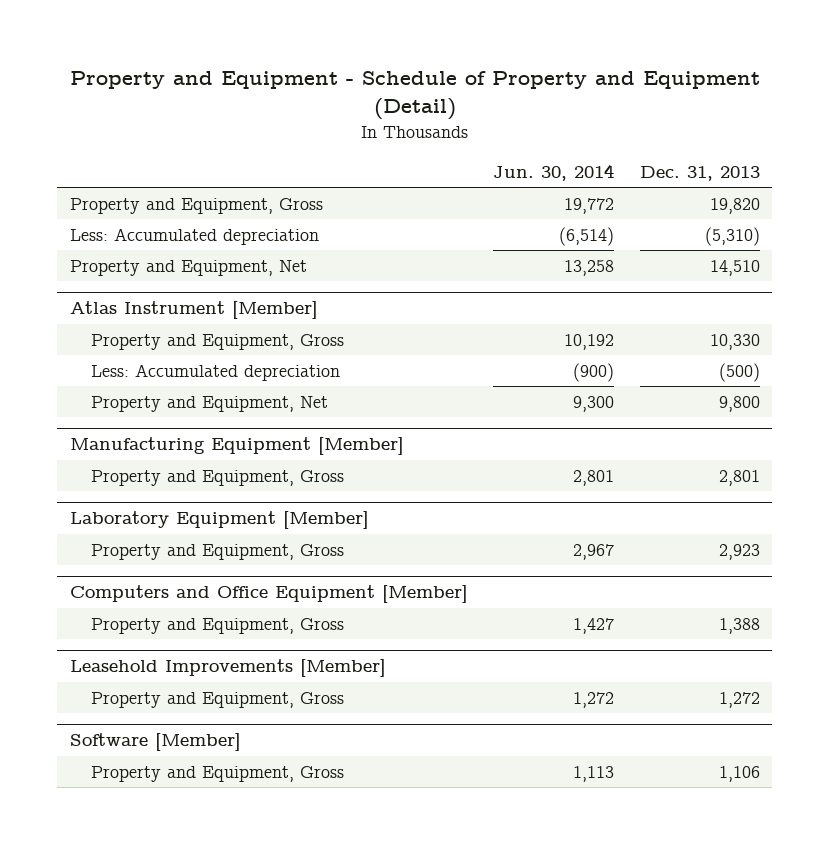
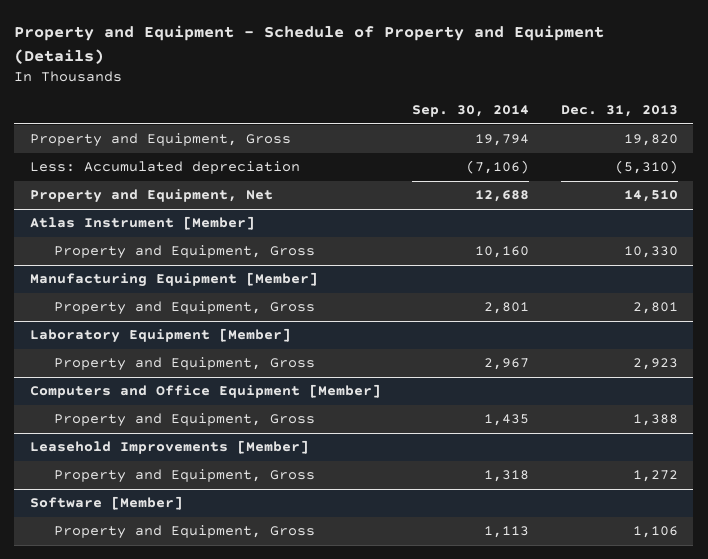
- Property and Equipment - Schedule of Property and Equipment (Detail)
+ Property and Equipment - Schedule of Property and Equipment (Details)
- | Jun. 30, 2014 | Dec. 31, 2013
+ | Sep. 30, 2014 | Dec. 31, 2013
@ Atlas Instrument [Member]
- Less: Accumulated depreciation | (900) | (500)
- Property and Equipment, Net | 9,300 | 9,800

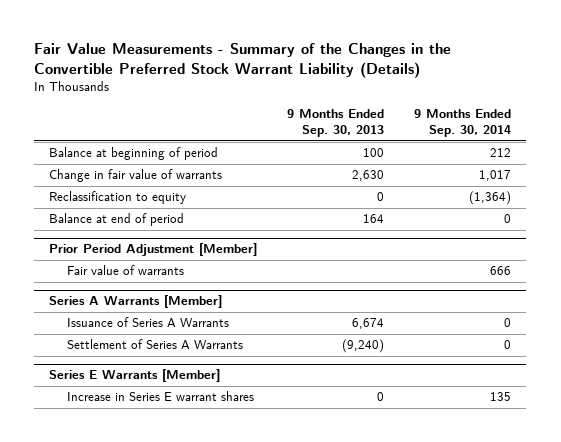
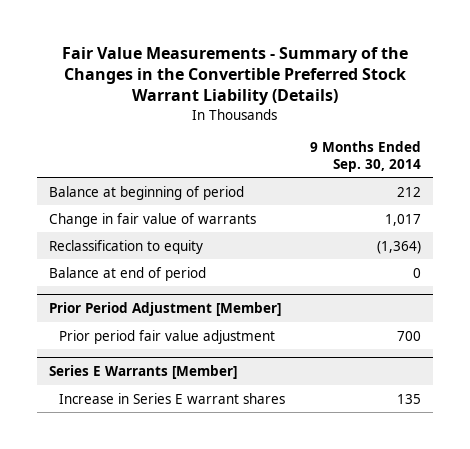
- | 9 Months Ended Sep. 30, 2013 | 9 Months Ended Sep. 30, 2014
+ | 9 Months Ended Sep. 30, 2014
@ Prior Period Adjustment [Member]
- Fair value of warrants | | 666
- Series A Warrants [Member]
- Issuance of Series A Warrants | 6,674 | 0
- Settlement of Series A Warrants | (9,240) | 0
@ Prior Period Adjustment [Member]
+ Prior period fair value adjustment | 700

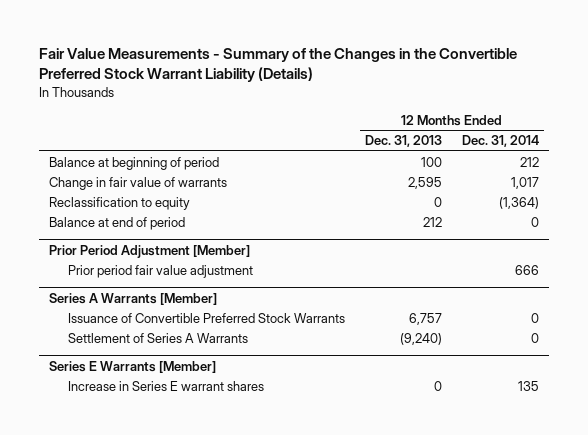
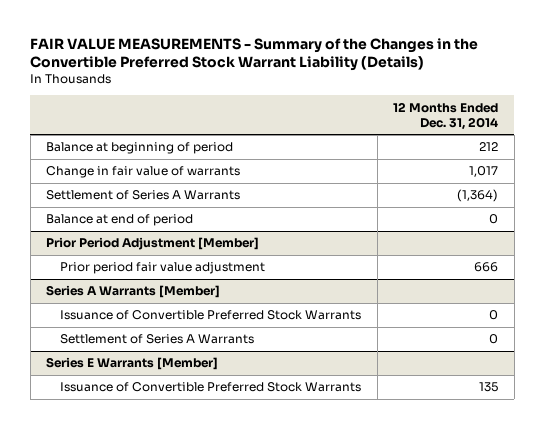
- Fair Value Measurements - Summary of the Changes in the Convertible Preferred Stock Warrant Liability (Details)
+ FAIR VALUE MEASUREMENTS - Summary of the Changes in the Convertible Preferred Stock Warrant Liability (Details)
- | 12 Months Ended Dec. 31, 2013 | 12 Months Ended Dec. 31, 2014
+ | 12 Months Ended Dec. 31, 2014
- Reclassification to equity | 0 | (1,364)
+ Settlement of Series A Warrants | (1,364)
@ Series E Warrants [Member]
- Increase in Series E warrant shares | 0 | 135
+ Issuance of Convertible Preferred Stock Warrants | 135

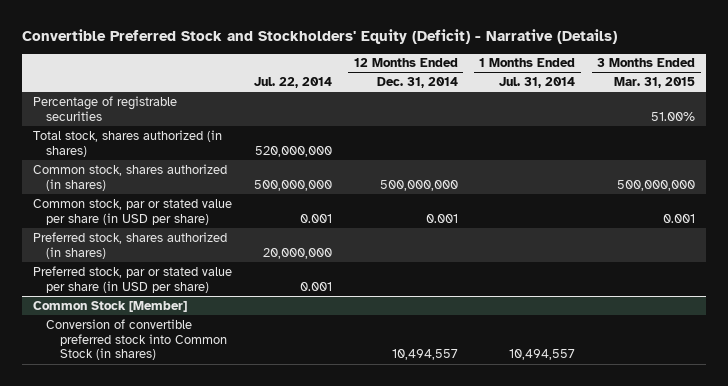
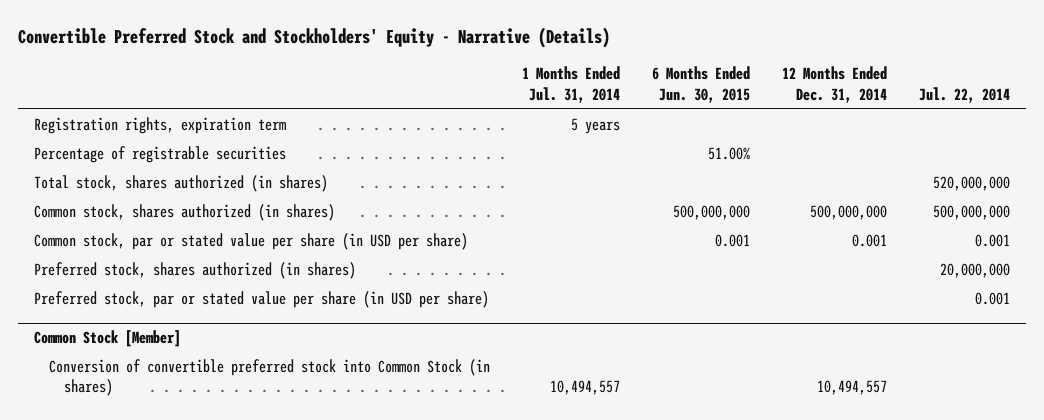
- Convertible Preferred Stock and Stockholders' Equity (Deficit) - Narrative (Details)
+ Convertible Preferred Stock and Stockholders' Equity - Narrative (Details)
- | Jul. 22, 2014 | 12 Months Ended Dec. 31, 2014 | 1 Months Ended Jul. 31, 2014 | 3 Months Ended Mar. 31, 2015
+ | 1 Months Ended Jul. 31, 2014 | 6 Months Ended Jun. 30, 2015 | 12 Months Ended Dec. 31, 2014 | Jul. 22, 2014
+ Registration rights, expiration term | 5 years | | |

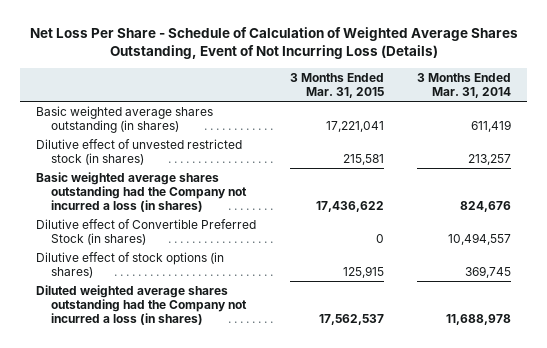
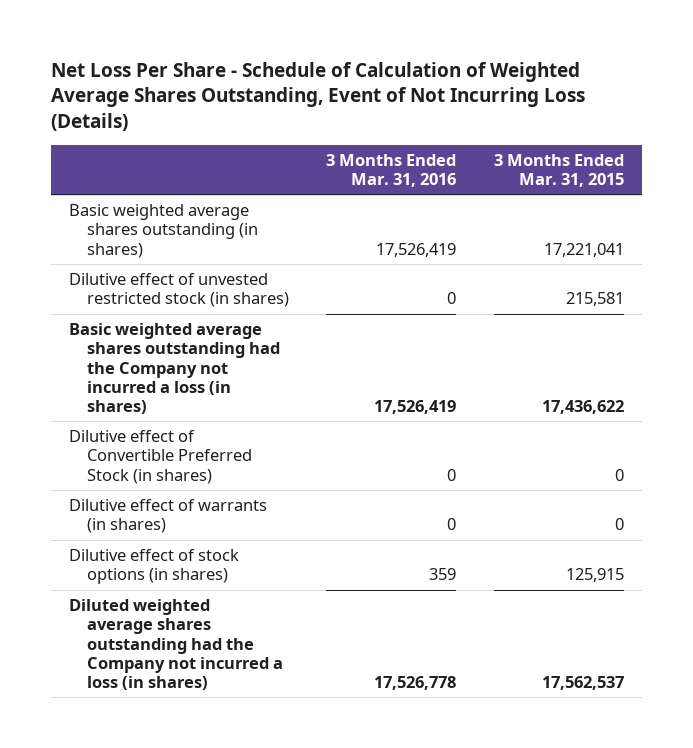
- | 3 Months Ended Mar. 31, 2015 | 3 Months Ended Mar. 31, 2014
+ | 3 Months Ended Mar. 31, 2016 | 3 Months Ended Mar. 31, 2015
+ Dilutive effect of warrants (in shares) | 0 | 0

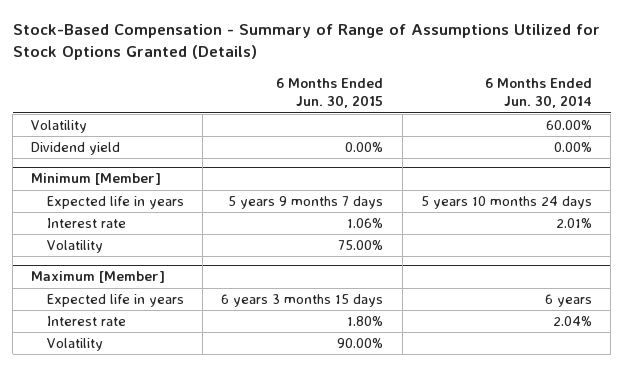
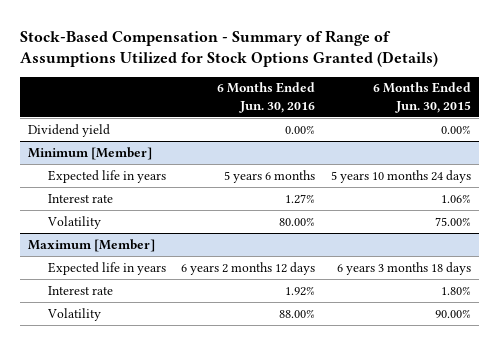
- | 6 Months Ended Jun. 30, 2015 | 6 Months Ended Jun. 30, 2014
+ | 6 Months Ended Jun. 30, 2016 | 6 Months Ended Jun. 30, 2015
- Volatility | | 60.00%
@ Minimum [Member]
- Expected life in years | 5 years 9 months 7 days | 5 years 10 months 24 days
+ Expected life in years | 5 years 6 months | 5 years 10 months 24 days
@ Maximum [Member]
- Expected life in years | 6 years 3 months 15 days | 6 years
+ Expected life in years | 6 years 2 months 12 days | 6 years 3 months 18 days

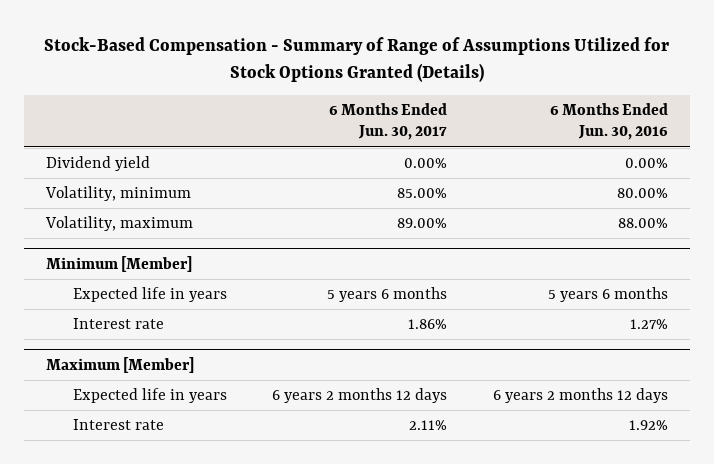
- | 6 Months Ended Jun. 30, 2016 | 6 Months Ended Jun. 30, 2015
+ | 6 Months Ended Jun. 30, 2017 | 6 Months Ended Jun. 30, 2016
+ Volatility, minimum | 85.00% | 80.00%
+ Volatility, maximum | 89.00% | 88.00%
@ Minimum [Member]
- Volatility | 80.00% | 75.00%
@ Maximum [Member]
- Volatility | 88.00% | 90.00%

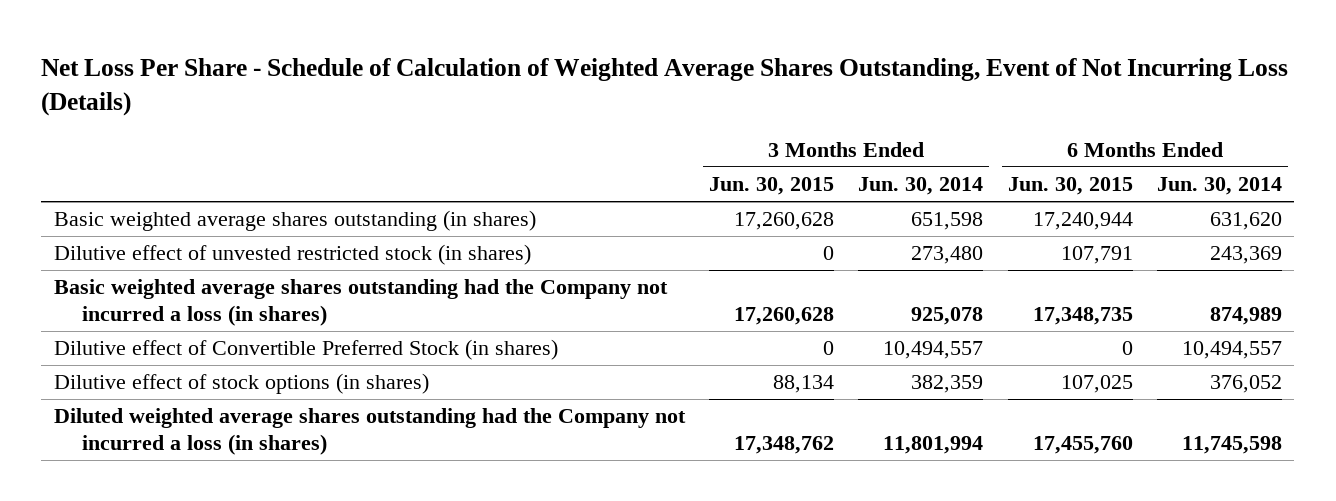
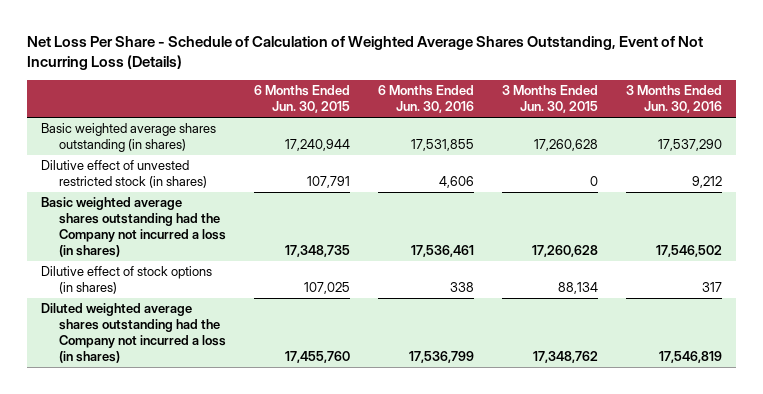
- | 3 Months Ended Jun. 30, 2015 | 3 Months Ended Jun. 30, 2014 | 6 Months Ended Jun. 30, 2015 | 6 Months Ended Jun. 30, 2014
+ | 6 Months Ended Jun. 30, 2015 | 6 Months Ended Jun. 30, 2016 | 3 Months Ended Jun. 30, 2015 | 3 Months Ended Jun. 30, 2016
- Dilutive effect of Convertible Preferred Stock (in shares) | 0 | 10,494,557 | 0 | 10,494,557

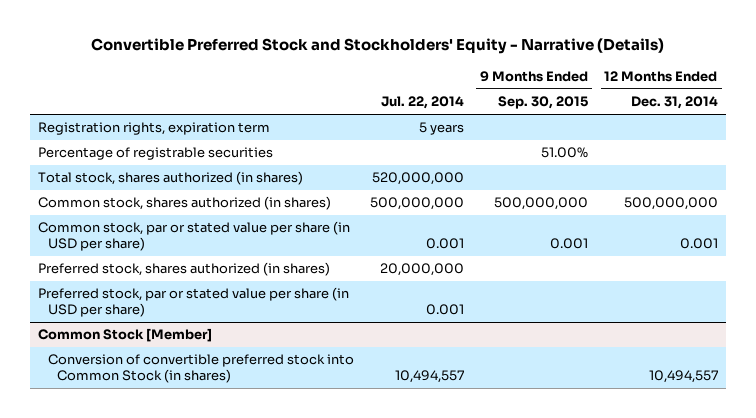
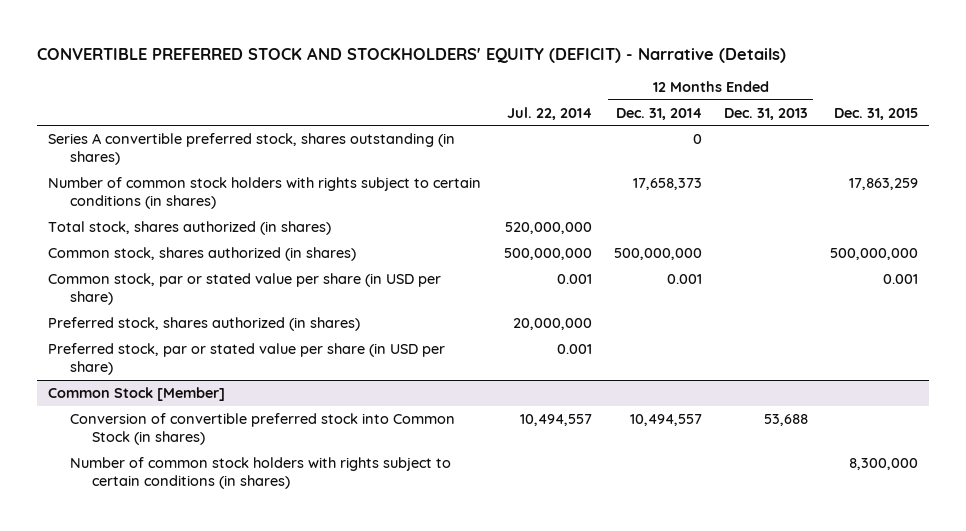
- Convertible Preferred Stock and Stockholders' Equity - Narrative (Details)
+ CONVERTIBLE PREFERRED STOCK AND STOCKHOLDERS' EQUITY (DEFICIT) - Narrative (Details)
- | Jul. 22, 2014 | 9 Months Ended Sep. 30, 2015 | 12 Months Ended Dec. 31, 2014
+ | Jul. 22, 2014 | 12 Months Ended Dec. 31, 2014 | 12 Months Ended Dec. 31, 2013 | Dec. 31, 2015
- Registration rights, expiration term | 5 years | |
- Percentage of registrable securities | | 51.00% |
+ Series A convertible preferred stock, shares outstanding (in shares) | | 0 | |
+ Number of common stock holders with rights subject to certain conditions (in shares) | | 17,658,373 | | 17,863,259
@ Common Stock [Member]
+ Number of common stock holders with rights subject to certain conditions (in shares) | | | | 8,300,000

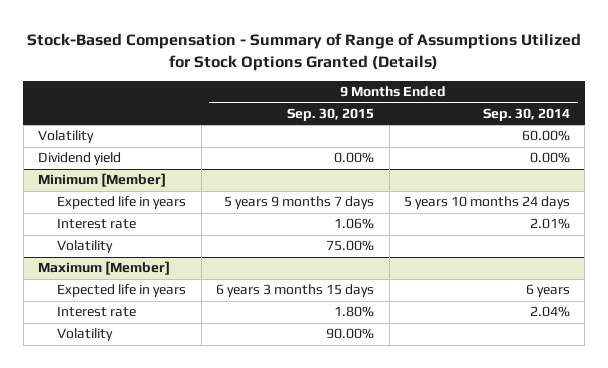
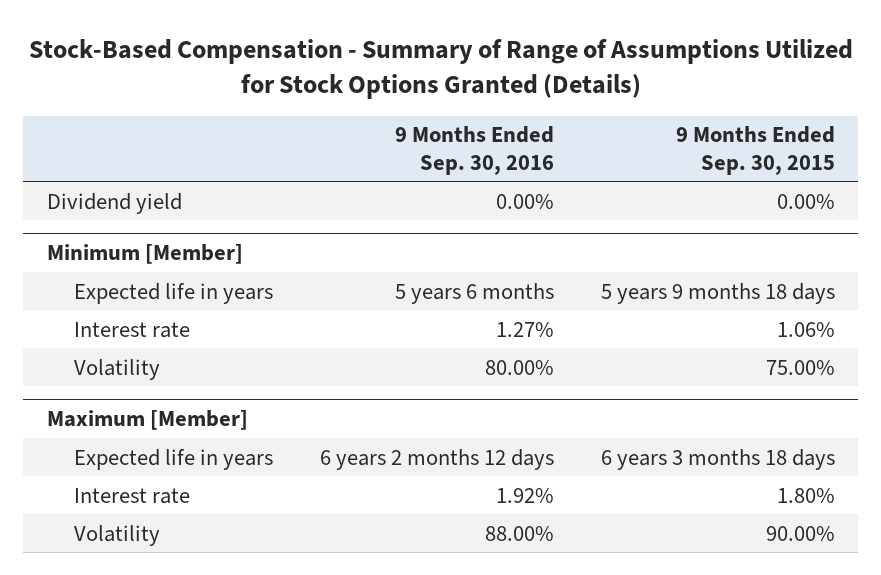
- | 9 Months Ended Sep. 30, 2015 | 9 Months Ended Sep. 30, 2014
+ | 9 Months Ended Sep. 30, 2016 | 9 Months Ended Sep. 30, 2015
- Volatility | | 60.00%
@ Minimum [Member]
- Expected life in years | 5 years 9 months 7 days | 5 years 10 months 24 days
+ Expected life in years | 5 years 6 months | 5 years 9 months 18 days
@ Maximum [Member]
- Expected life in years | 6 years 3 months 15 days | 6 years
+ Expected life in years | 6 years 2 months 12 days | 6 years 3 months 18 days

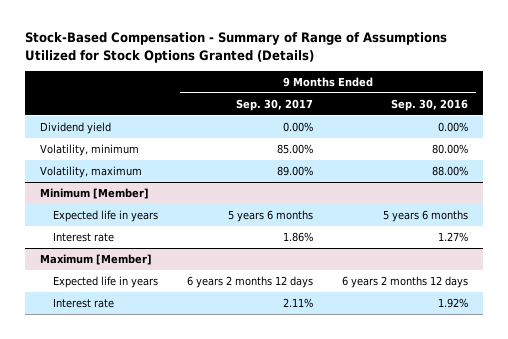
- | 9 Months Ended Sep. 30, 2016 | 9 Months Ended Sep. 30, 2015
+ | 9 Months Ended Sep. 30, 2017 | 9 Months Ended Sep. 30, 2016
+ Volatility, minimum | 85.00% | 80.00%
+ Volatility, maximum | 89.00% | 88.00%
@ Minimum [Member]
- Volatility | 80.00% | 75.00%
@ Maximum [Member]
- Volatility | 88.00% | 90.00%

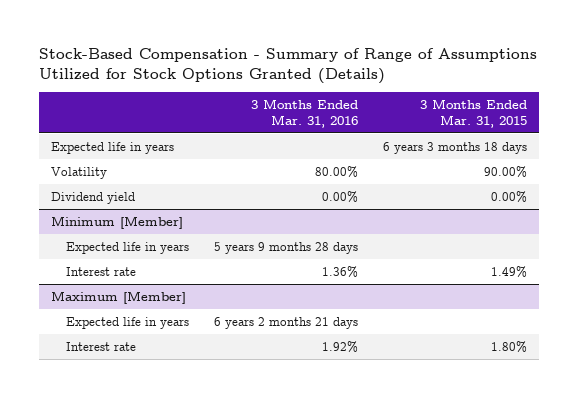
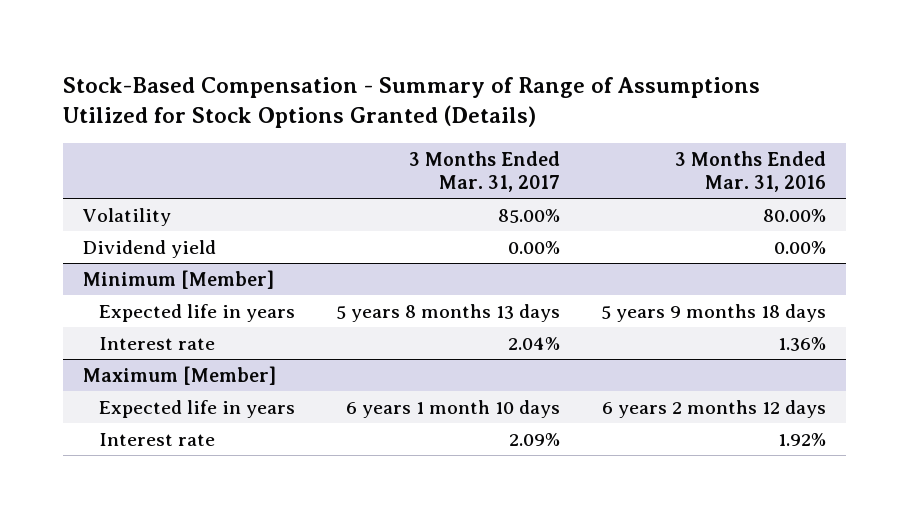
- | 3 Months Ended Mar. 31, 2016 | 3 Months Ended Mar. 31, 2015
+ | 3 Months Ended Mar. 31, 2017 | 3 Months Ended Mar. 31, 2016
- Expected life in years | | 6 years 3 months 18 days
@ Minimum [Member]
- Expected life in years | 5 years 9 months 28 days |
+ Expected life in years | 5 years 8 months 13 days | 5 years 9 months 18 days
@ Maximum [Member]
- Expected life in years | 6 years 2 months 21 days |
+ Expected life in years | 6 years 1 month 10 days | 6 years 2 months 12 days

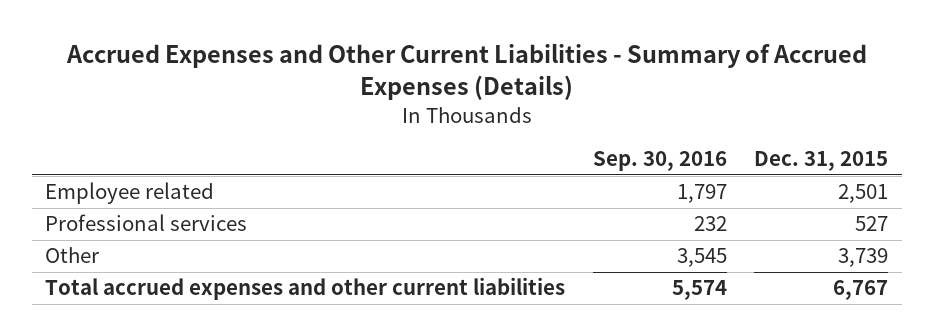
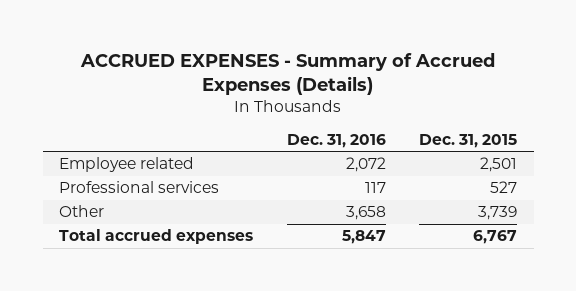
- Accrued Expenses and Other Current Liabilities - Summary of Accrued Expenses (Details)
+ ACCRUED EXPENSES - Summary of Accrued Expenses (Details)
- | Sep. 30, 2016 | Dec. 31, 2015
+ | Dec. 31, 2016 | Dec. 31, 2015
- Total accrued expenses and other current liabilities | 5,574 | 6,767
+ Total accrued expenses | 5,847 | 6,767

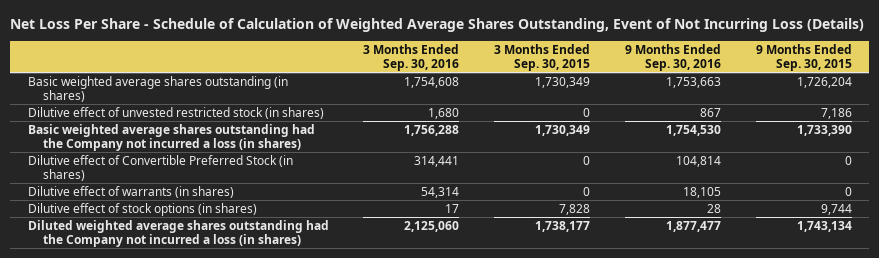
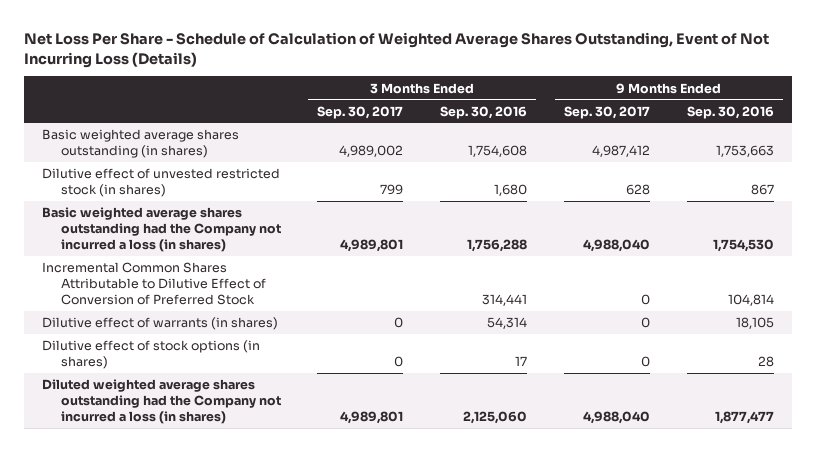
- | 3 Months Ended Sep. 30, 2016 | 3 Months Ended Sep. 30, 2015 | 9 Months Ended Sep. 30, 2016 | 9 Months Ended Sep. 30, 2015
+ | 3 Months Ended Sep. 30, 2017 | 3 Months Ended Sep. 30, 2016 | 9 Months Ended Sep. 30, 2017 | 9 Months Ended Sep. 30, 2016
- Dilutive effect of Convertible Preferred Stock (in shares) | 314,441 | 0 | 104,814 | 0
+ Incremental Common Shares Attributable to Dilutive Effect of Conversion of Preferred Stock | | 314,441 | 0 | 104,814

